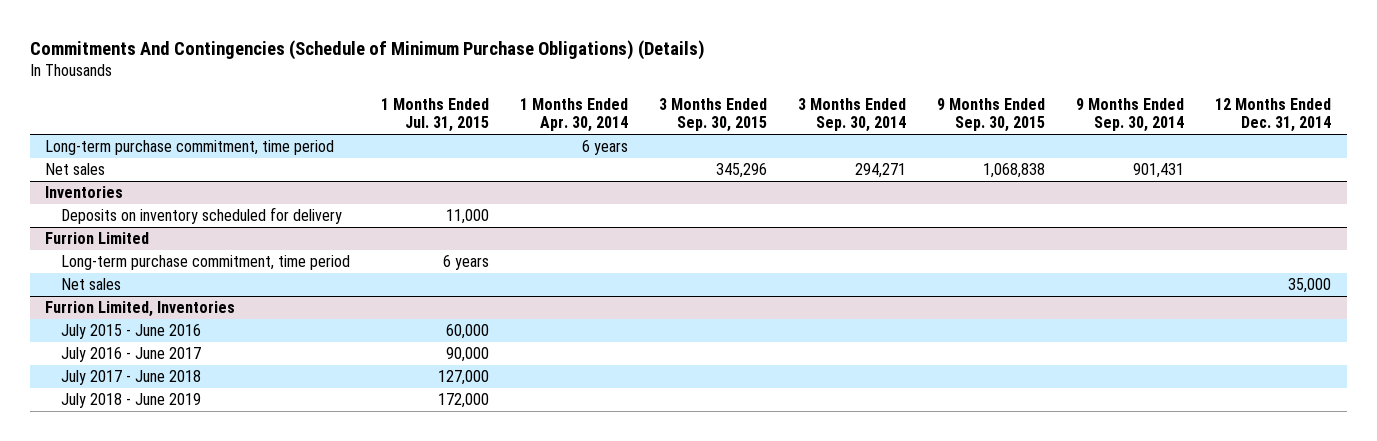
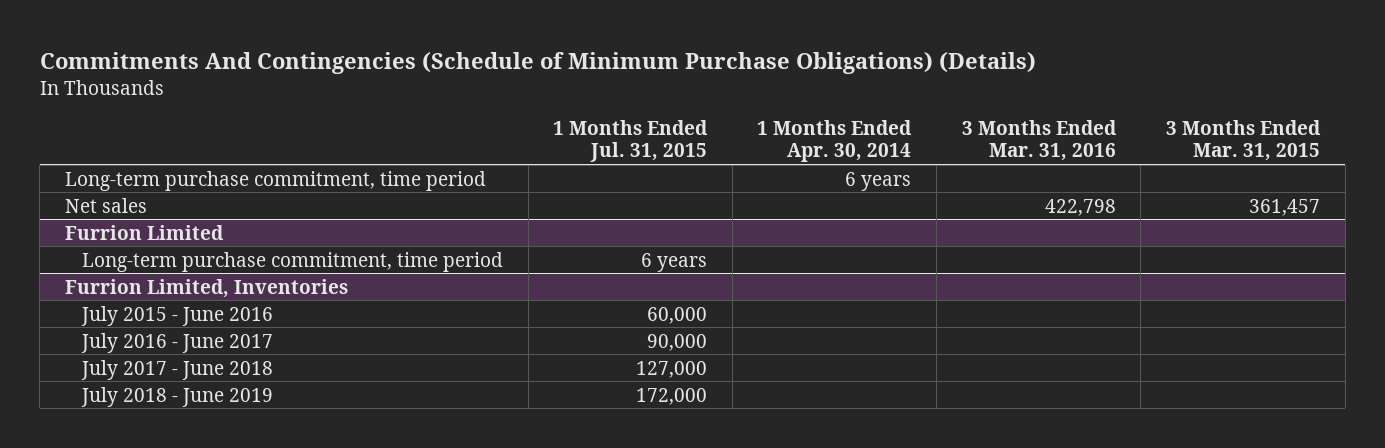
- | 1 Months Ended Jul. 31, 2015 | 1 Months Ended Apr. 30, 2014 | 3 Months Ended Sep. 30, 2015 | 3 Months Ended Sep. 30, 2014 | 9 Months Ended Sep. 30, 2015 | 9 Months Ended Sep. 30, 2014 | 12 Months Ended Dec. 31, 2014
+ | 1 Months Ended Jul. 31, 2015 | 1 Months Ended Apr. 30, 2014 | 3 Months Ended Mar. 31, 2016 | 3 Months Ended Mar. 31, 2015
- Inventories
- Deposits on inventory scheduled for delivery | 11,000 | | | | | |
@ Furrion Limited
- Net sales | | | | | | | 35,000

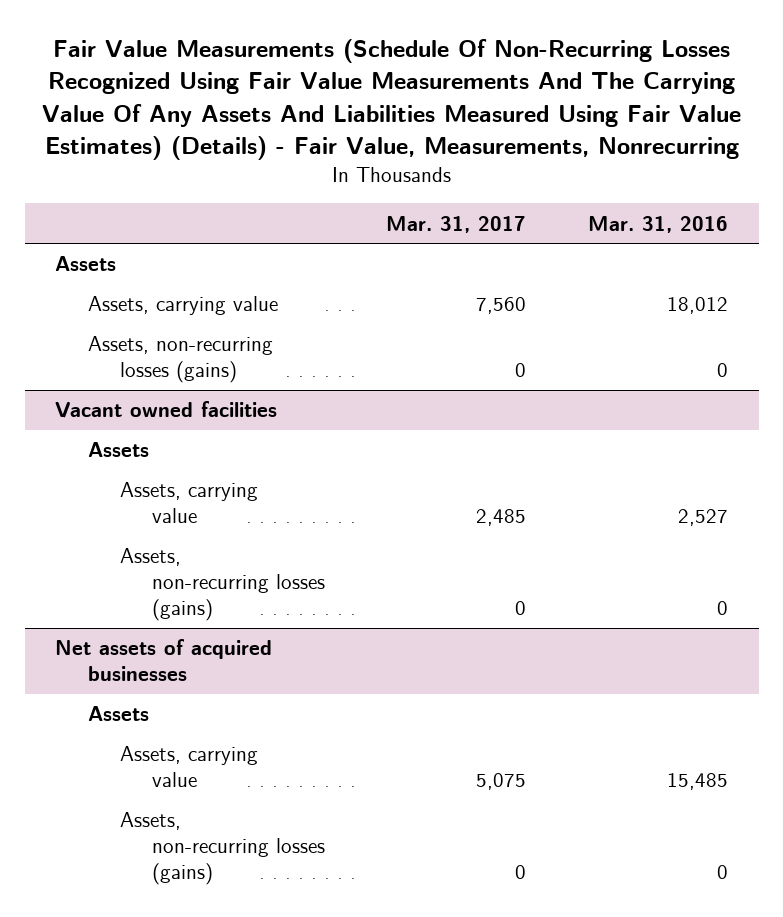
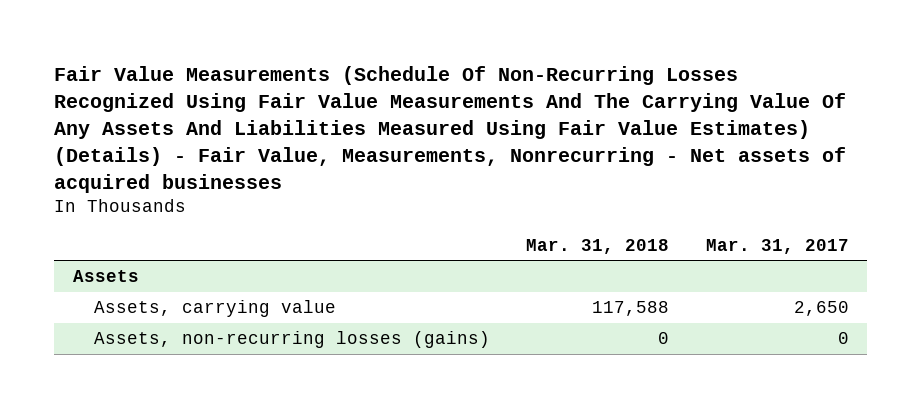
- Fair Value Measurements (Schedule Of Non-Recurring Losses Recognized Using Fair Value Measurements And The Carrying Value Of Any Assets And Liabilities Measured Using Fair Value Estimates) (Details) - Fair Value, Measurements, Nonrecurring
+ Fair Value Measurements (Schedule Of Non-Recurring Losses Recognized Using Fair Value Measurements And The Carrying Value Of Any Assets And Liabilities Measured Using Fair Value Estimates) (Details) - Fair Value, Measurements, Nonrecurring - Net assets of acquired businesses
- | Mar. 31, 2017 | Mar. 31, 2016
+ | Mar. 31, 2018 | Mar. 31, 2017
- Assets, carrying value | 7,560 | 18,012
- Assets, non-recurring losses (gains) | 0 | 0
- Vacant owned facilities
- Assets
- Assets, carrying value | 2,485 | 2,527
- Assets, non-recurring losses (gains) | 0 | 0
- Net assets of acquired businesses
- Assets
- Assets, carrying value | 5,075 | 15,485
+ Assets, carrying value | 117,588 | 2,650

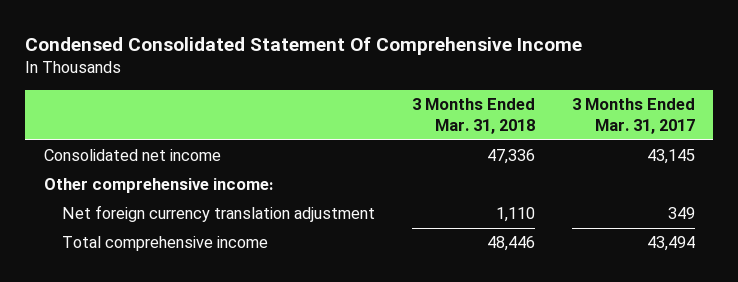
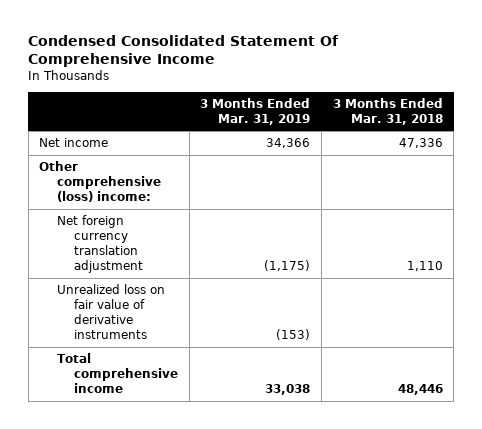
- | 3 Months Ended Mar. 31, 2018 | 3 Months Ended Mar. 31, 2017
+ | 3 Months Ended Mar. 31, 2019 | 3 Months Ended Mar. 31, 2018
- Consolidated net income | 47,336 | 43,145
- Other comprehensive income:
+ Net income | 34,366 | 47,336
+ Other comprehensive (loss) income:
+ Unrealized loss on fair value of derivative instruments | (153) |

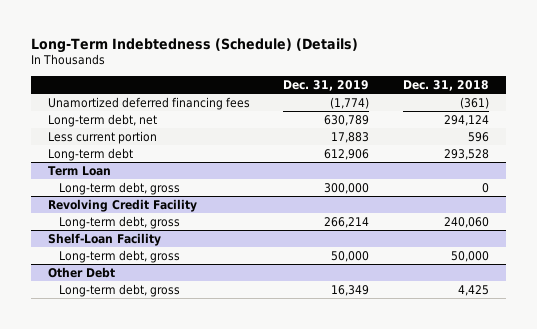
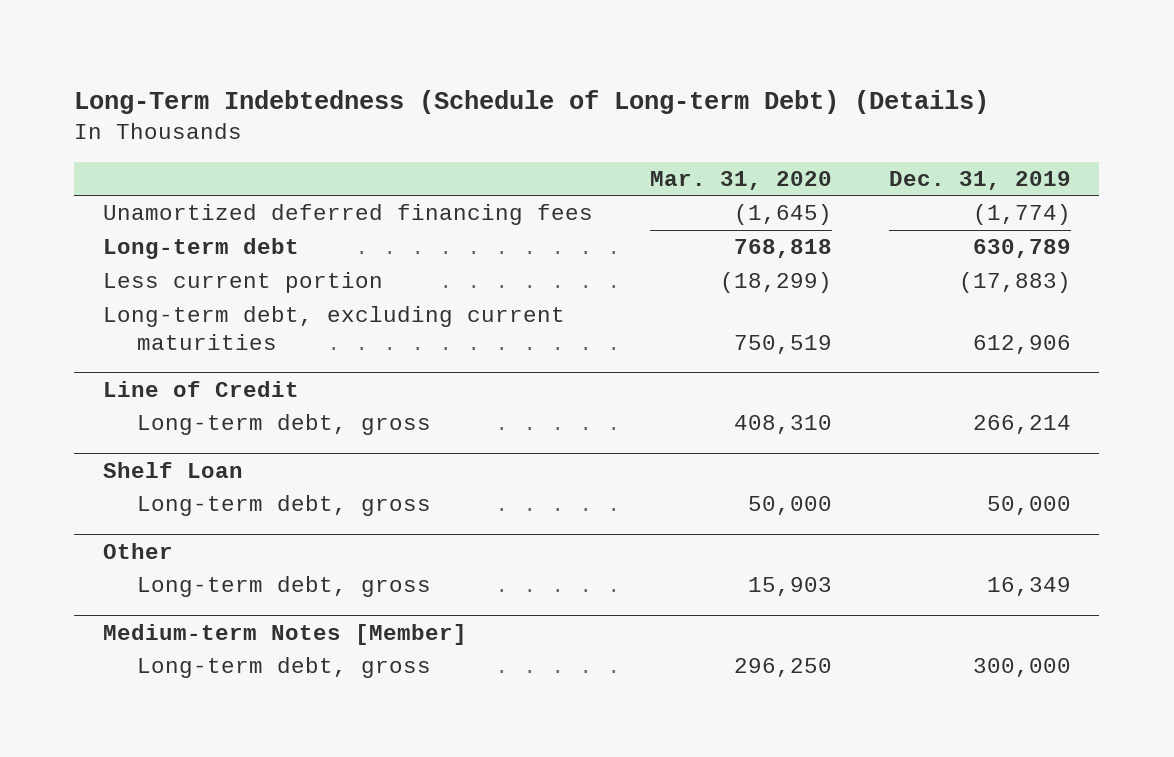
- Long-Term Indebtedness (Schedule) (Details)
+ Long-Term Indebtedness (Schedule of Long-term Debt) (Details)
- | Dec. 31, 2019 | Dec. 31, 2018
+ | Mar. 31, 2020 | Dec. 31, 2019
- Long-term debt, net | 630,789 | 294,124
- Less current portion | 17,883 | 596
- Long-term debt | 612,906 | 293,528
- Term Loan
- Long-term debt, gross | 300,000 | 0
- Revolving Credit Facility
+ Long-term debt | 768,818 | 630,789
+ Less current portion | (18,299) | (17,883)
+ Long-term debt, excluding current maturities | 750,519 | 612,906
+ Line of Credit
- Shelf-Loan Facility
+ Shelf Loan
- Other Debt
+ Other
+ Medium-term Notes [Member]
+ Long-term debt, gross | 296,250 | 300,000

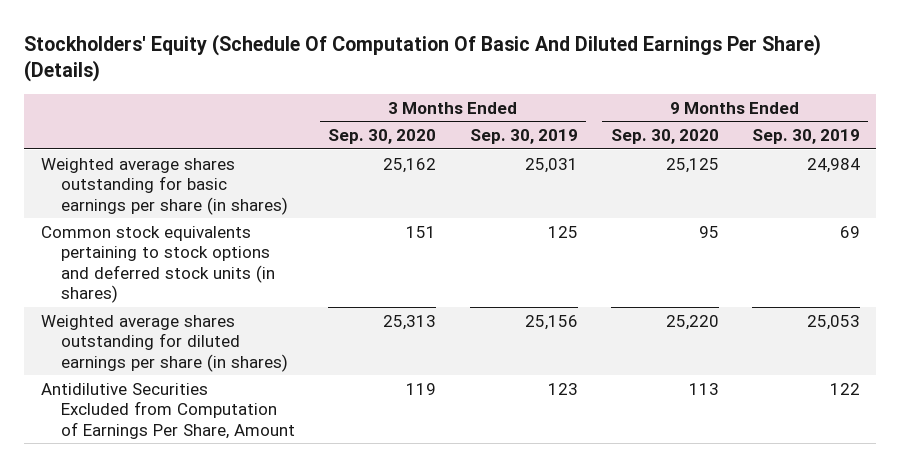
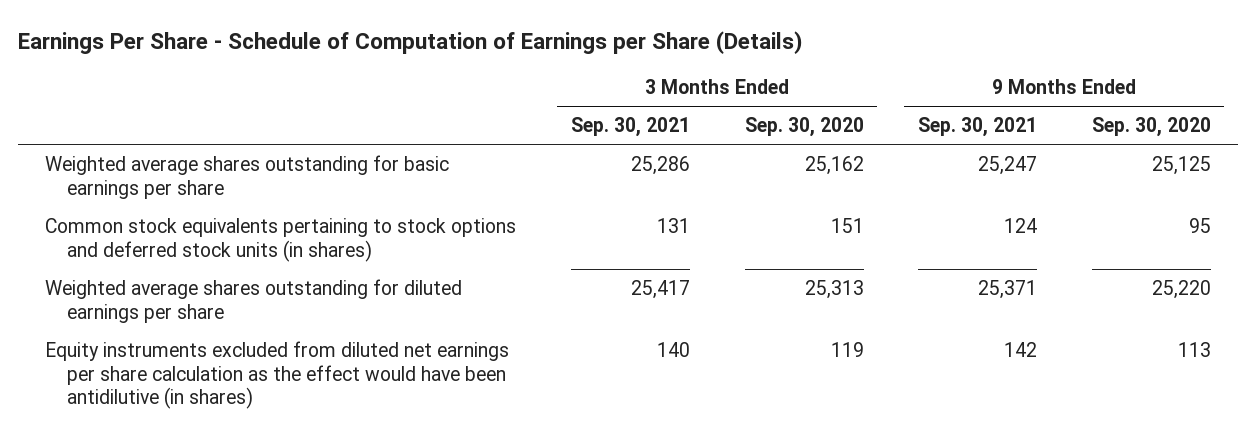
- Stockholders' Equity (Schedule Of Computation Of Basic And Diluted Earnings Per Share) (Details)
+ Earnings Per Share - Schedule of Computation of Earnings per Share (Details)
- | 3 Months Ended Sep. 30, 2020 | 3 Months Ended Sep. 30, 2019 | 9 Months Ended Sep. 30, 2020 | 9 Months Ended Sep. 30, 2019
+ | 3 Months Ended Sep. 30, 2021 | 3 Months Ended Sep. 30, 2020 | 9 Months Ended Sep. 30, 2021 | 9 Months Ended Sep. 30, 2020
- Weighted average shares outstanding for basic earnings per share (in shares) | 25,162 | 25,031 | 25,125 | 24,984
+ Weighted average shares outstanding for basic earnings per share | 25,286 | 25,162 | 25,247 | 25,125
- Weighted average shares outstanding for diluted earnings per share (in shares) | 25,313 | 25,156 | 25,220 | 25,053
- Antidilutive Securities Excluded from Computation of Earnings Per Share, Amount | 119 | 123 | 113 | 122
+ Weighted average shares outstanding for diluted earnings per share | 25,417 | 25,313 | 25,371 | 25,220
+ Equity instruments excluded from diluted net earnings per share calculation as the effect would have been antidilutive (in shares) | 140 | 119 | 142 | 113

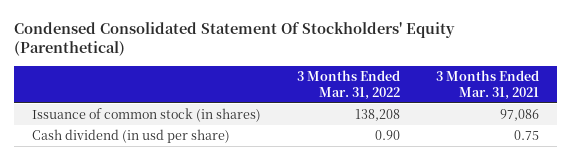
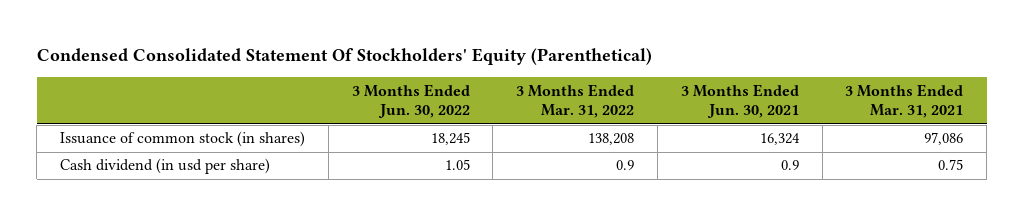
- | 3 Months Ended Mar. 31, 2022 | 3 Months Ended Mar. 31, 2021
+ | 3 Months Ended Jun. 30, 2022 | 3 Months Ended Mar. 31, 2022 | 3 Months Ended Jun. 30, 2021 | 3 Months Ended Mar. 31, 2021
- Cash dividend (in usd per share) | 0.90 | 0.75
+ Cash dividend (in usd per share) | 1.05 | 0.9 | 0.9 | 0.75

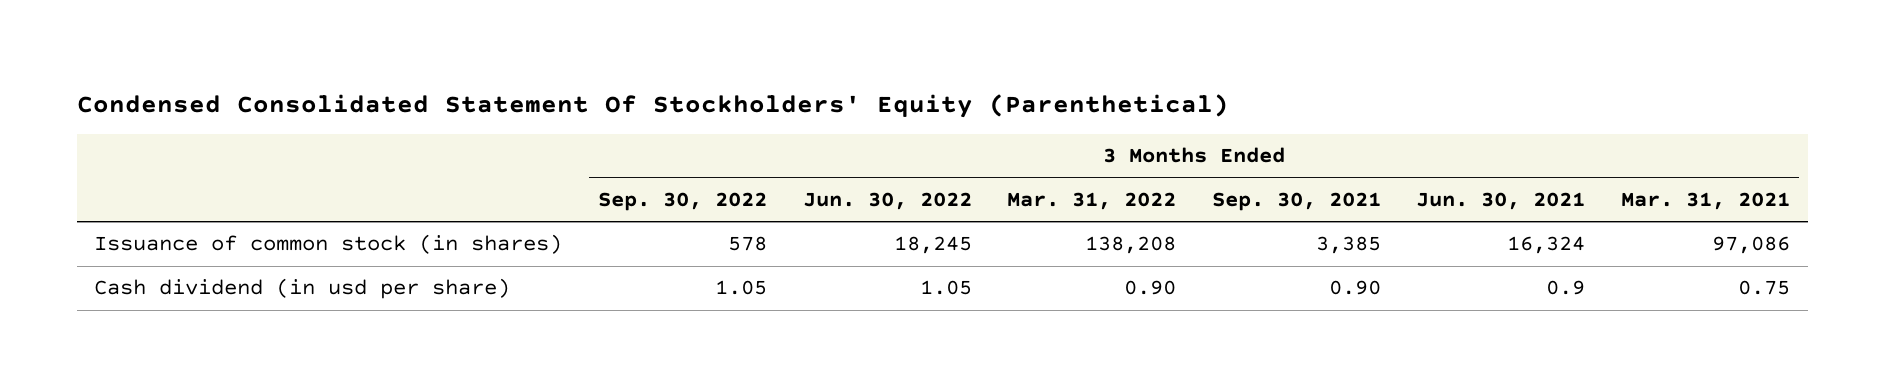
- | 3 Months Ended Jun. 30, 2022 | 3 Months Ended Mar. 31, 2022 | 3 Months Ended Jun. 30, 2021 | 3 Months Ended Mar. 31, 2021
+ | 3 Months Ended Sep. 30, 2022 | 3 Months Ended Jun. 30, 2022 | 3 Months Ended Mar. 31, 2022 | 3 Months Ended Sep. 30, 2021 | 3 Months Ended Jun. 30, 2021 | 3 Months Ended Mar. 31, 2021
- Cash dividend (in usd per share) | 1.05 | 0.9 | 0.9 | 0.75
+ Cash dividend (in usd per share) | 1.05 | 1.05 | 0.90 | 0.90 | 0.9 | 0.75

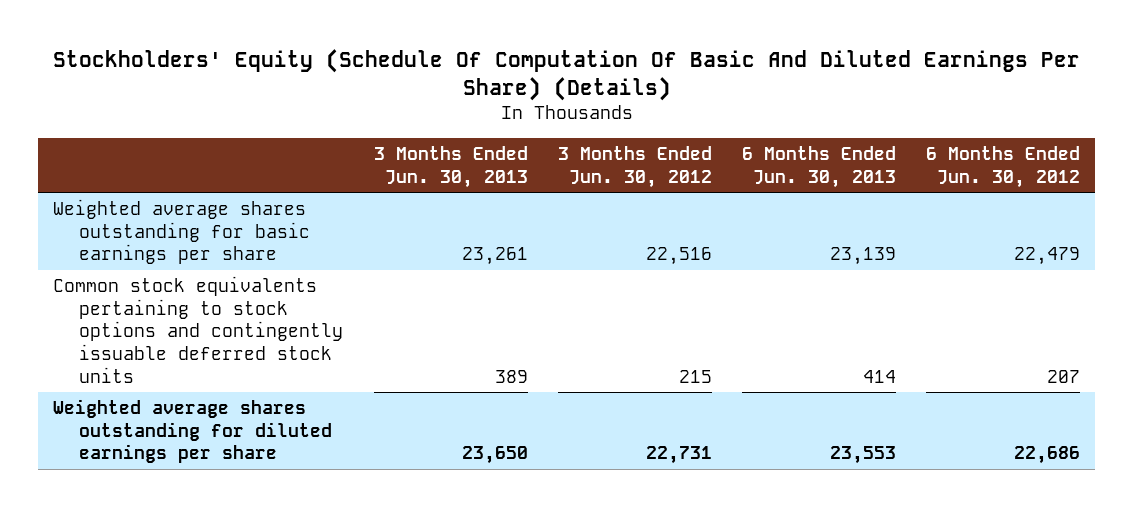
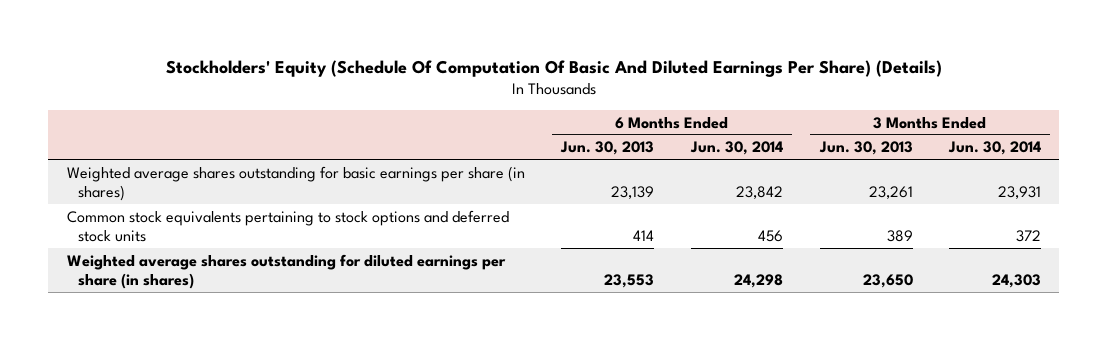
- | 3 Months Ended Jun. 30, 2013 | 3 Months Ended Jun. 30, 2012 | 6 Months Ended Jun. 30, 2013 | 6 Months Ended Jun. 30, 2012
+ | 6 Months Ended Jun. 30, 2013 | 6 Months Ended Jun. 30, 2014 | 3 Months Ended Jun. 30, 2013 | 3 Months Ended Jun. 30, 2014
- Weighted average shares outstanding for basic earnings per share | 23,261 | 22,516 | 23,139 | 22,479
- Common stock equivalents pertaining to stock options and contingently issuable deferred stock units | 389 | 215 | 414 | 207
- Weighted average shares outstanding for diluted earnings per share | 23,650 | 22,731 | 23,553 | 22,686
+ Weighted average shares outstanding for basic earnings per share (in shares) | 23,139 | 23,842 | 23,261 | 23,931
+ Common stock equivalents pertaining to stock options and deferred stock units | 414 | 456 | 389 | 372
+ Weighted average shares outstanding for diluted earnings per share (in shares) | 23,553 | 24,298 | 23,650 | 24,303

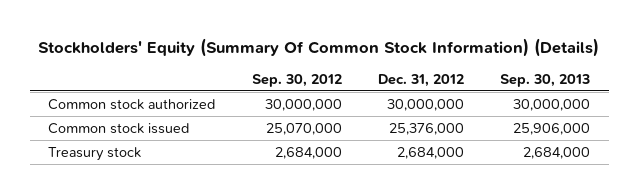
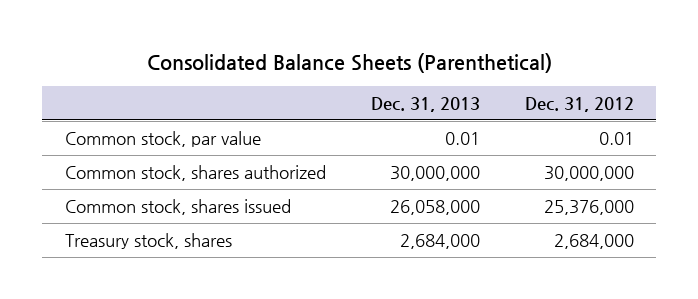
- Stockholders' Equity (Summary Of Common Stock Information) (Details)
+ Consolidated Balance Sheets (Parenthetical)
- | Sep. 30, 2012 | Dec. 31, 2012 | Sep. 30, 2013
+ | Dec. 31, 2013 | Dec. 31, 2012
- Common stock authorized | 30,000,000 | 30,000,000 | 30,000,000
- Common stock issued | 25,070,000 | 25,376,000 | 25,906,000
- Treasury stock | 2,684,000 | 2,684,000 | 2,684,000
+ Common stock, par value | 0.01 | 0.01
+ Common stock, shares authorized | 30,000,000 | 30,000,000
+ Common stock, shares issued | 26,058,000 | 25,376,000
+ Treasury stock, shares | 2,684,000 | 2,684,000

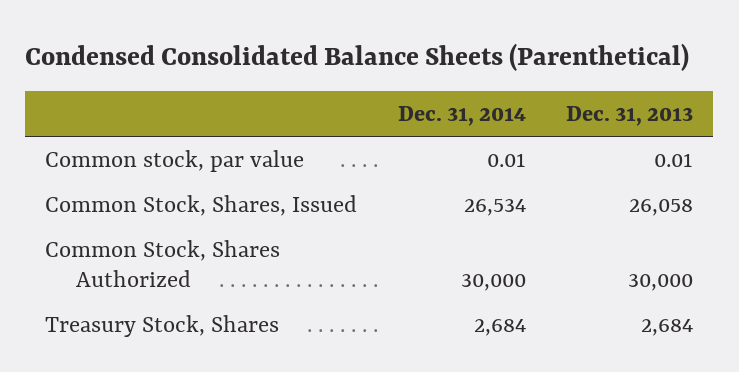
- Consolidated Balance Sheets (Parenthetical)
+ Condensed Consolidated Balance Sheets (Parenthetical)
- | Dec. 31, 2013 | Dec. 31, 2012
+ | Dec. 31, 2014 | Dec. 31, 2013
- Common stock, shares authorized | 30,000,000 | 30,000,000
- Common stock, shares issued | 26,058,000 | 25,376,000
- Treasury stock, shares | 2,684,000 | 2,684,000
+ Common Stock, Shares, Issued | 26,534 | 26,058
+ Common Stock, Shares Authorized | 30,000 | 30,000
+ Treasury Stock, Shares | 2,684 | 2,684

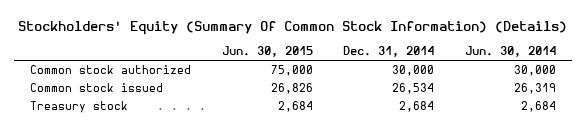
- Condensed Consolidated Balance Sheets (Parenthetical)
+ Stockholders' Equity (Summary Of Common Stock Information) (Details)
- | Dec. 31, 2014 | Dec. 31, 2013
+ | Jun. 30, 2015 | Dec. 31, 2014 | Jun. 30, 2014
- Common stock, par value | 0.01 | 0.01
- Common Stock, Shares, Issued | 26,534 | 26,058
- Common Stock, Shares Authorized | 30,000 | 30,000
- Treasury Stock, Shares | 2,684 | 2,684
+ Common stock authorized | 75,000 | 30,000 | 30,000
+ Common stock issued | 26,826 | 26,534 | 26,319
+ Treasury stock | 2,684 | 2,684 | 2,684

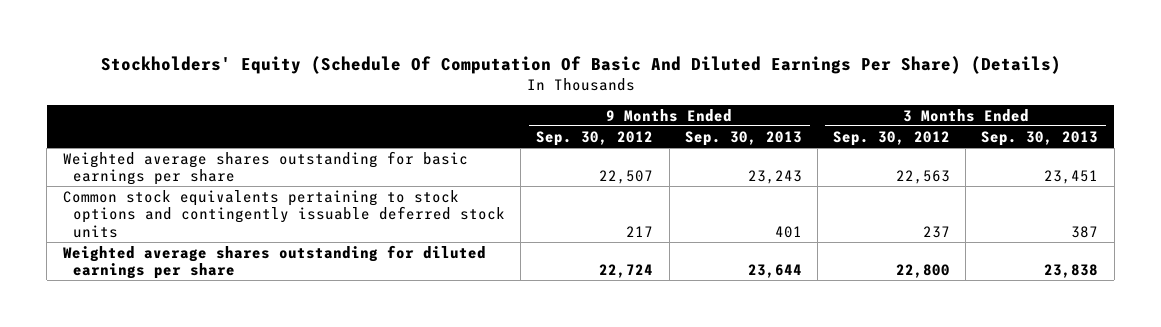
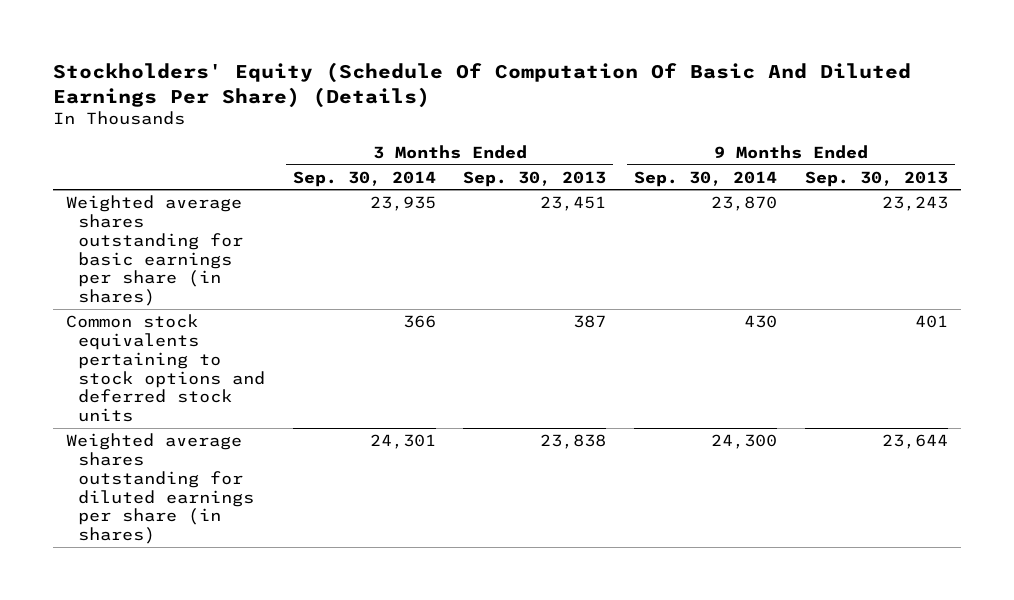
- | 9 Months Ended Sep. 30, 2012 | 9 Months Ended Sep. 30, 2013 | 3 Months Ended Sep. 30, 2012 | 3 Months Ended Sep. 30, 2013
+ | 3 Months Ended Sep. 30, 2014 | 3 Months Ended Sep. 30, 2013 | 9 Months Ended Sep. 30, 2014 | 9 Months Ended Sep. 30, 2013
- Weighted average shares outstanding for basic earnings per share | 22,507 | 23,243 | 22,563 | 23,451
- Common stock equivalents pertaining to stock options and contingently issuable deferred stock units | 217 | 401 | 237 | 387
- Weighted average shares outstanding for diluted earnings per share | 22,724 | 23,644 | 22,800 | 23,838
+ Weighted average shares outstanding for basic earnings per share (in shares) | 23,935 | 23,451 | 23,870 | 23,243
+ Common stock equivalents pertaining to stock options and deferred stock units | 366 | 387 | 430 | 401
+ Weighted average shares outstanding for diluted earnings per share (in shares) | 24,301 | 23,838 | 24,300 | 23,644

